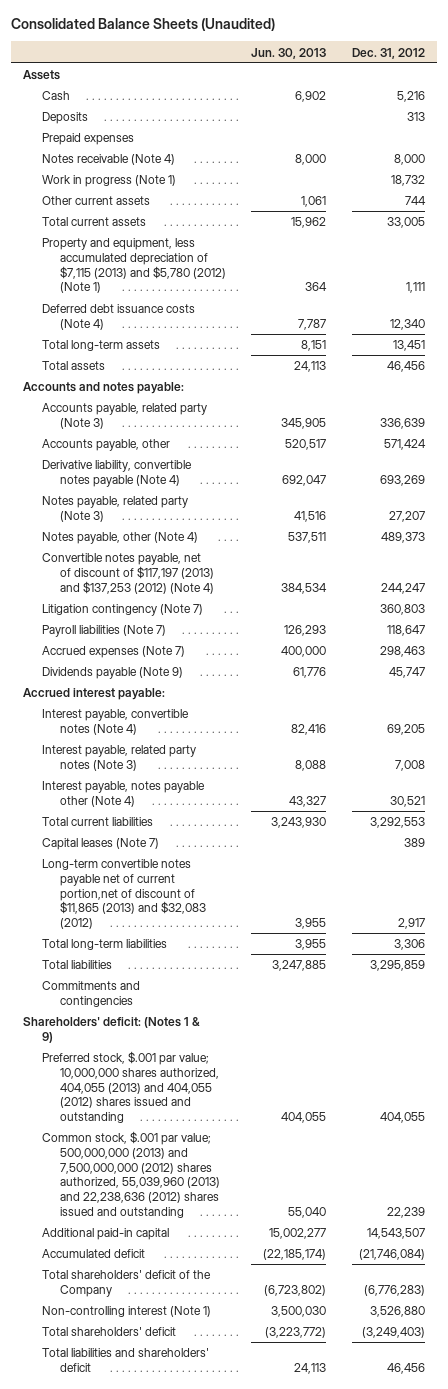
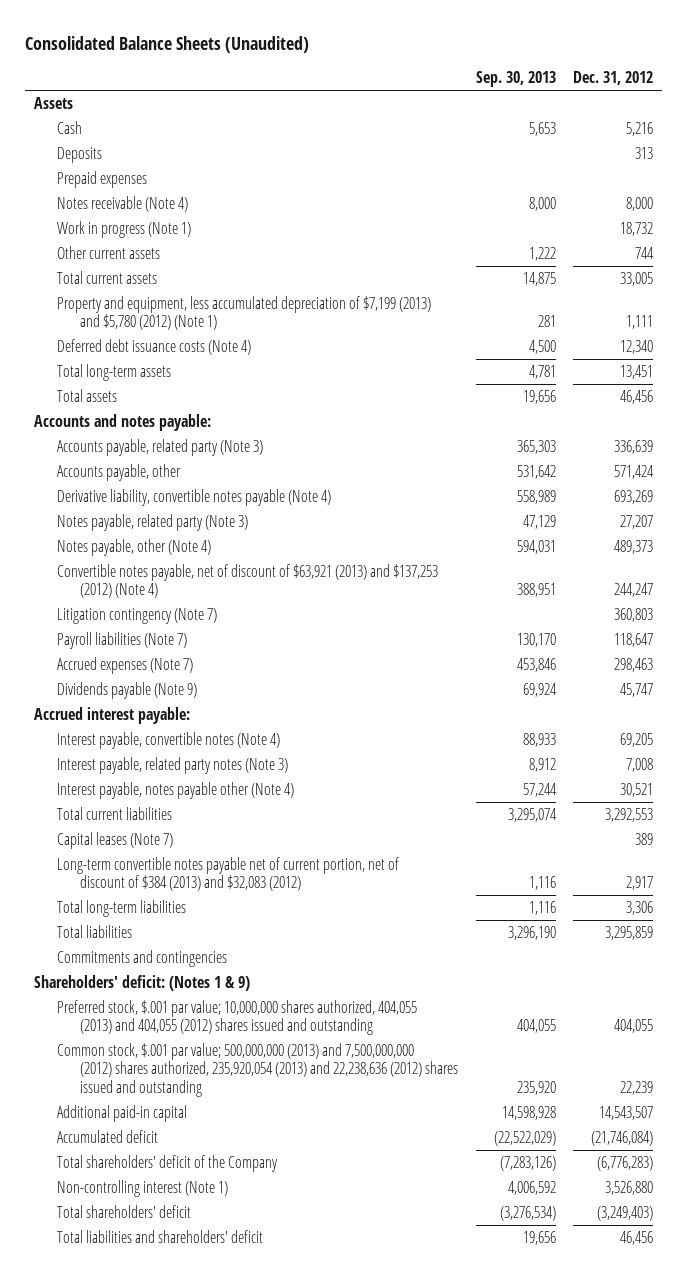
- | Jun. 30, 2013 | Dec. 31, 2012
+ | Sep. 30, 2013 | Dec. 31, 2012
- Property and equipment, less accumulated depreciation of $7,115 (2013) and $5,780 (2012) (Note 1) | 364 | 1,111
+ Property and equipment, less accumulated depreciation of $7,199 (2013) and $5,780 (2012) (Note 1) | 281 | 1,111
- Convertible notes payable, net of discount of $117,197 (2013) and $137,253 (2012) (Note 4) | 384,534 | 244,247
+ Convertible notes payable, net of discount of $63,921 (2013) and $137,253 (2012) (Note 4) | 388,951 | 244,247
- Long-term convertible notes payable net of current portion,net of discount of $11,865 (2013) and $32,083 (2012) | 3,955 | 2,917
+ Long-term convertible notes payable net of current portion, net of discount of $384 (2013) and $32,083 (2012) | 1,116 | 2,917
- Common stock, $.001 par value; 500,000,000 (2013) and 7,500,000,000 (2012) shares authorized, 55,039,960 (2013) and 22,238,636 (2012) shares issued and outstanding | 55,040 | 22,239
+ Common stock, $.001 par value; 500,000,000 (2013) and 7,500,000,000 (2012) shares authorized, 235,920,054 (2013) and 22,238,636 (2012) shares issued and outstanding | 235,920 | 22,239

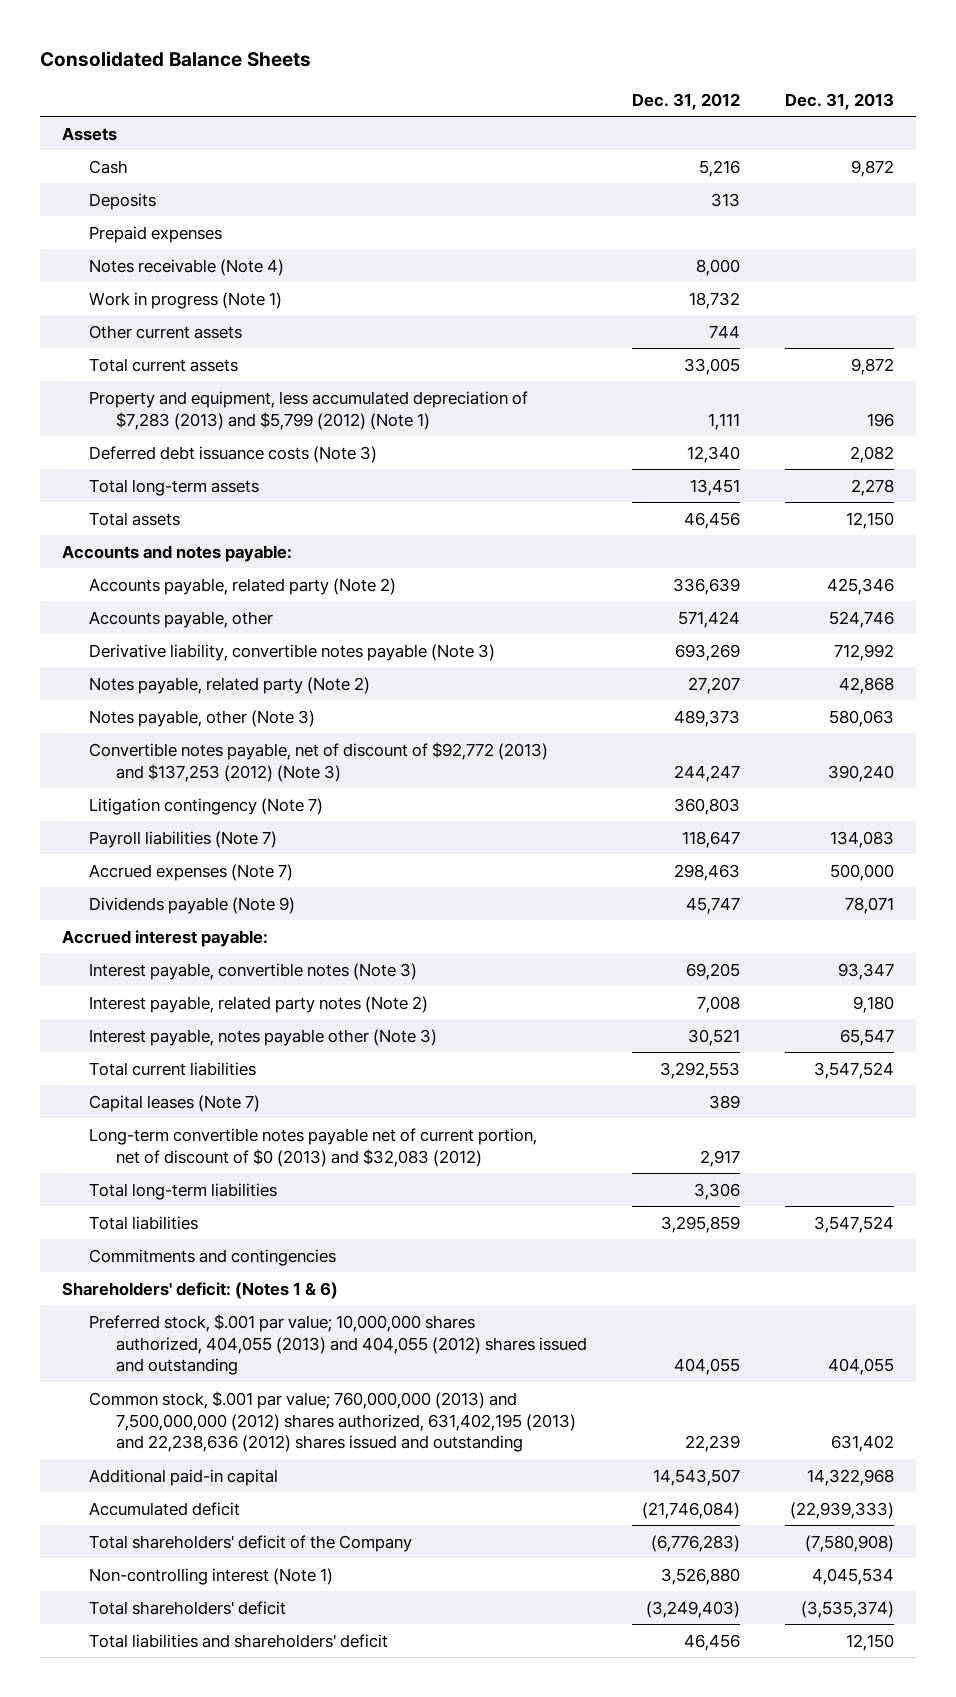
- Consolidated Balance Sheets (Unaudited)
+ Consolidated Balance Sheets
- | Sep. 30, 2013 | Dec. 31, 2012
+ | Dec. 31, 2012 | Dec. 31, 2013
- Property and equipment, less accumulated depreciation of $7,199 (2013) and $5,780 (2012) (Note 1) | 281 | 1,111
- Deferred debt issuance costs (Note 4) | 4,500 | 12,340
+ Property and equipment, less accumulated depreciation of $7,283 (2013) and $5,799 (2012) (Note 1) | 1,111 | 196
+ Deferred debt issuance costs (Note 3) | 12,340 | 2,082
- Accounts payable, related party (Note 3) | 365,303 | 336,639
+ Accounts payable, related party (Note 2) | 336,639 | 425,346
- Derivative liability, convertible notes payable (Note 4) | 558,989 | 693,269
- Notes payable, related party (Note 3) | 47,129 | 27,207
- Notes payable, other (Note 4) | 594,031 | 489,373
- Convertible notes payable, net of discount of $63,921 (2013) and $137,253 (2012) (Note 4) | 388,951 | 244,247
+ Derivative liability, convertible notes payable (Note 3) | 693,269 | 712,992
+ Notes payable, related party (Note 2) | 27,207 | 42,868
+ Notes payable, other (Note 3) | 489,373 | 580,063
+ Convertible notes payable, net of discount of $92,772 (2013) and $137,253 (2012) (Note 3) | 244,247 | 390,240
- Interest payable, convertible notes (Note 4) | 88,933 | 69,205
- Interest payable, related party notes (Note 3) | 8,912 | 7,008
- Interest payable, notes payable other (Note 4) | 57,244 | 30,521
+ Interest payable, convertible notes (Note 3) | 69,205 | 93,347
+ Interest payable, related party notes (Note 2) | 7,008 | 9,180
+ Interest payable, notes payable other (Note 3) | 30,521 | 65,547
- Long-term convertible notes payable net of current portion, net of discount of $384 (2013) and $32,083 (2012) | 1,116 | 2,917
+ Long-term convertible notes payable net of current portion, net of discount of $0 (2013) and $32,083 (2012) | 2,917 |
- Shareholders' deficit: (Notes 1 & 9)
+ Shareholders' deficit: (Notes 1 & 6)
- Common stock, $.001 par value; 500,000,000 (2013) and 7,500,000,000 (2012) shares authorized, 235,920,054 (2013) and 22,238,636 (2012) shares issued and outstanding | 235,920 | 22,239
+ Common stock, $.001 par value; 760,000,000 (2013) and 7,500,000,000 (2012) shares authorized, 631,402,195 (2013) and 22,238,636 (2012) shares issued and outstanding | 22,239 | 631,402

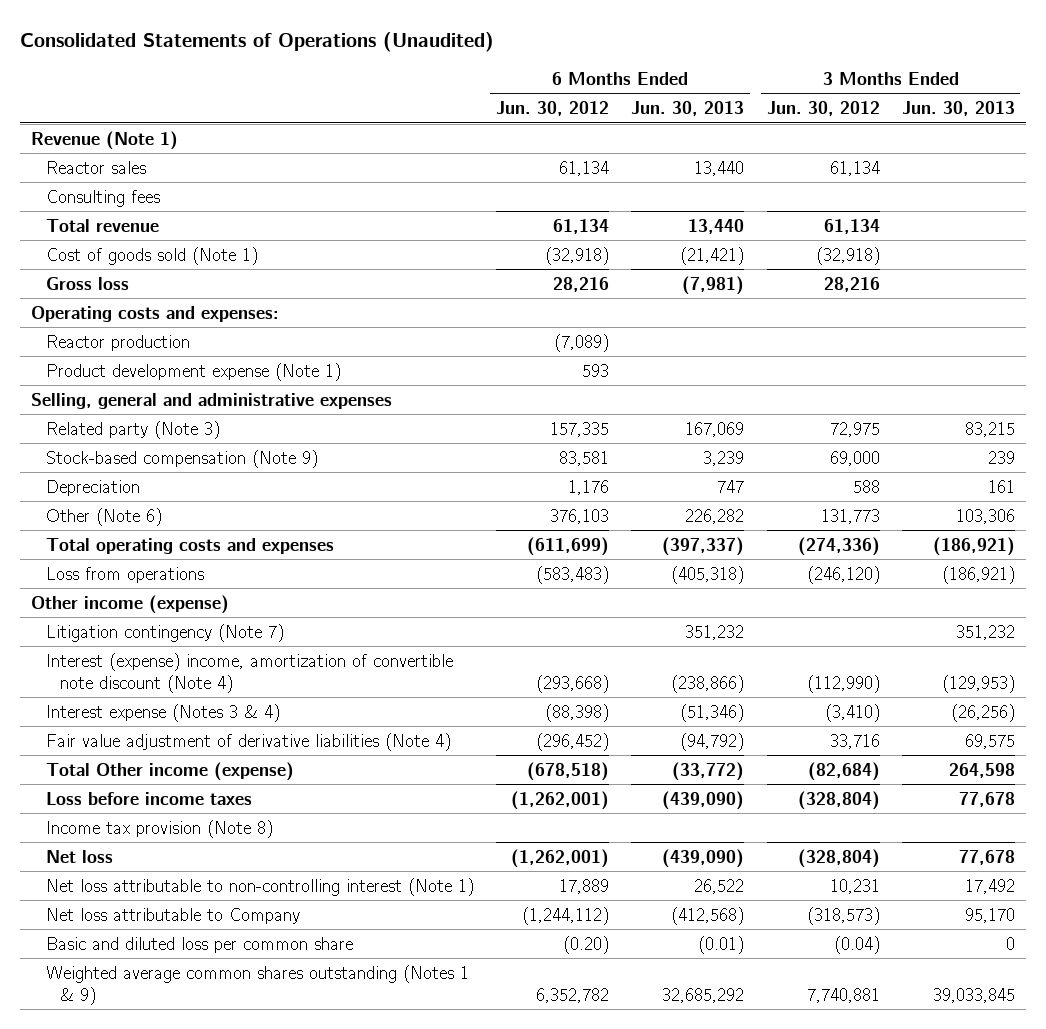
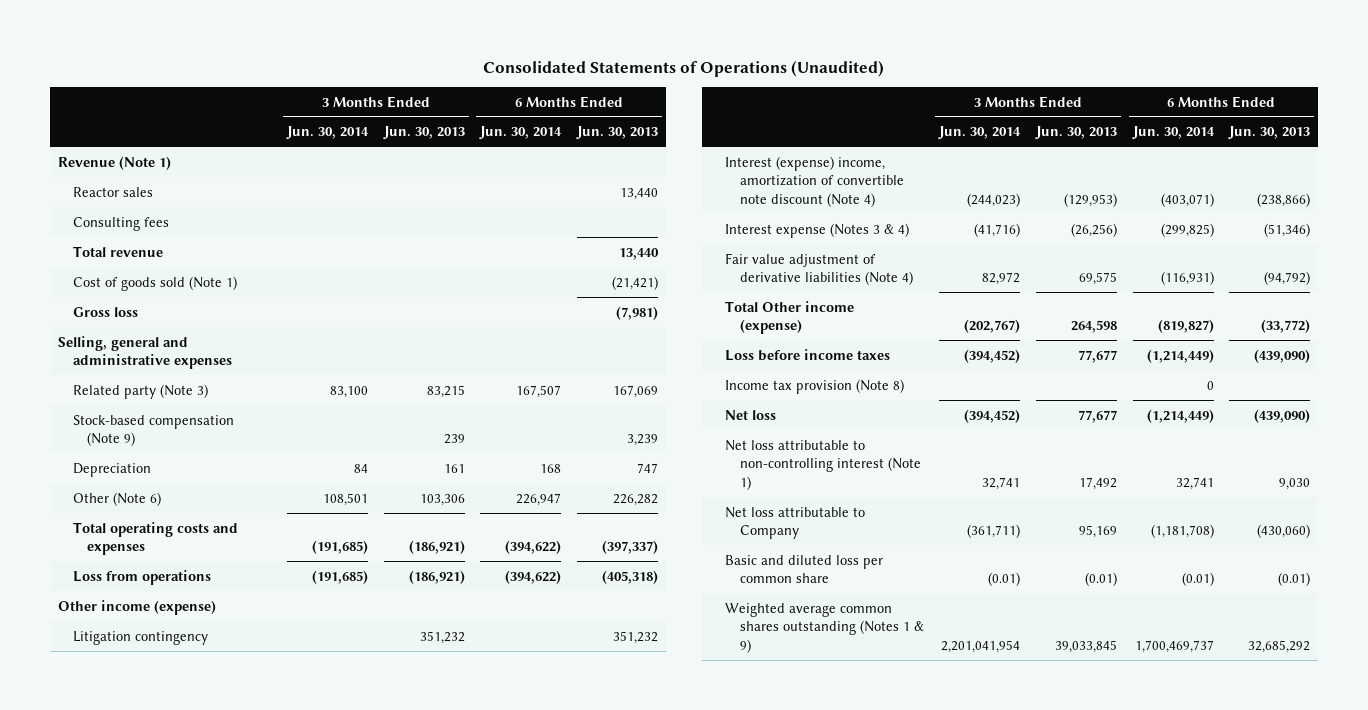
- | 6 Months Ended Jun. 30, 2012 | 6 Months Ended Jun. 30, 2013 | 3 Months Ended Jun. 30, 2012 | 3 Months Ended Jun. 30, 2013
+ | 3 Months Ended Jun. 30, 2014 | 3 Months Ended Jun. 30, 2013 | 6 Months Ended Jun. 30, 2014 | 6 Months Ended Jun. 30, 2013
- Operating costs and expenses:
- Reactor production | (7,089) | | |
- Product development expense (Note 1) | 593 | | |
- Litigation contingency (Note 7) | | 351,232 | | 351,232
+ Litigation contingency | | 351,232 | | 351,232
- Loss before income taxes | (1,262,001) | (439,090) | (328,804) | 77,678
+ Loss before income taxes | (394,452) | 77,677 | (1,214,449) | (439,090)
- Net loss | (1,262,001) | (439,090) | (328,804) | 77,678
- Net loss attributable to non-controlling interest (Note 1) | 17,889 | 26,522 | 10,231 | 17,492
- Net loss attributable to Company | (1,244,112) | (412,568) | (318,573) | 95,170
- Basic and diluted loss per common share | (0.20) | (0.01) | (0.04) | 0
+ Net loss | (394,452) | 77,677 | (1,214,449) | (439,090)
+ Net loss attributable to non-controlling interest (Note 1) | 32,741 | 17,492 | 32,741 | 9,030
+ Net loss attributable to Company | (361,711) | 95,169 | (1,181,708) | (430,060)
+ Basic and diluted loss per common share | (0.01) | (0.01) | (0.01) | (0.01)

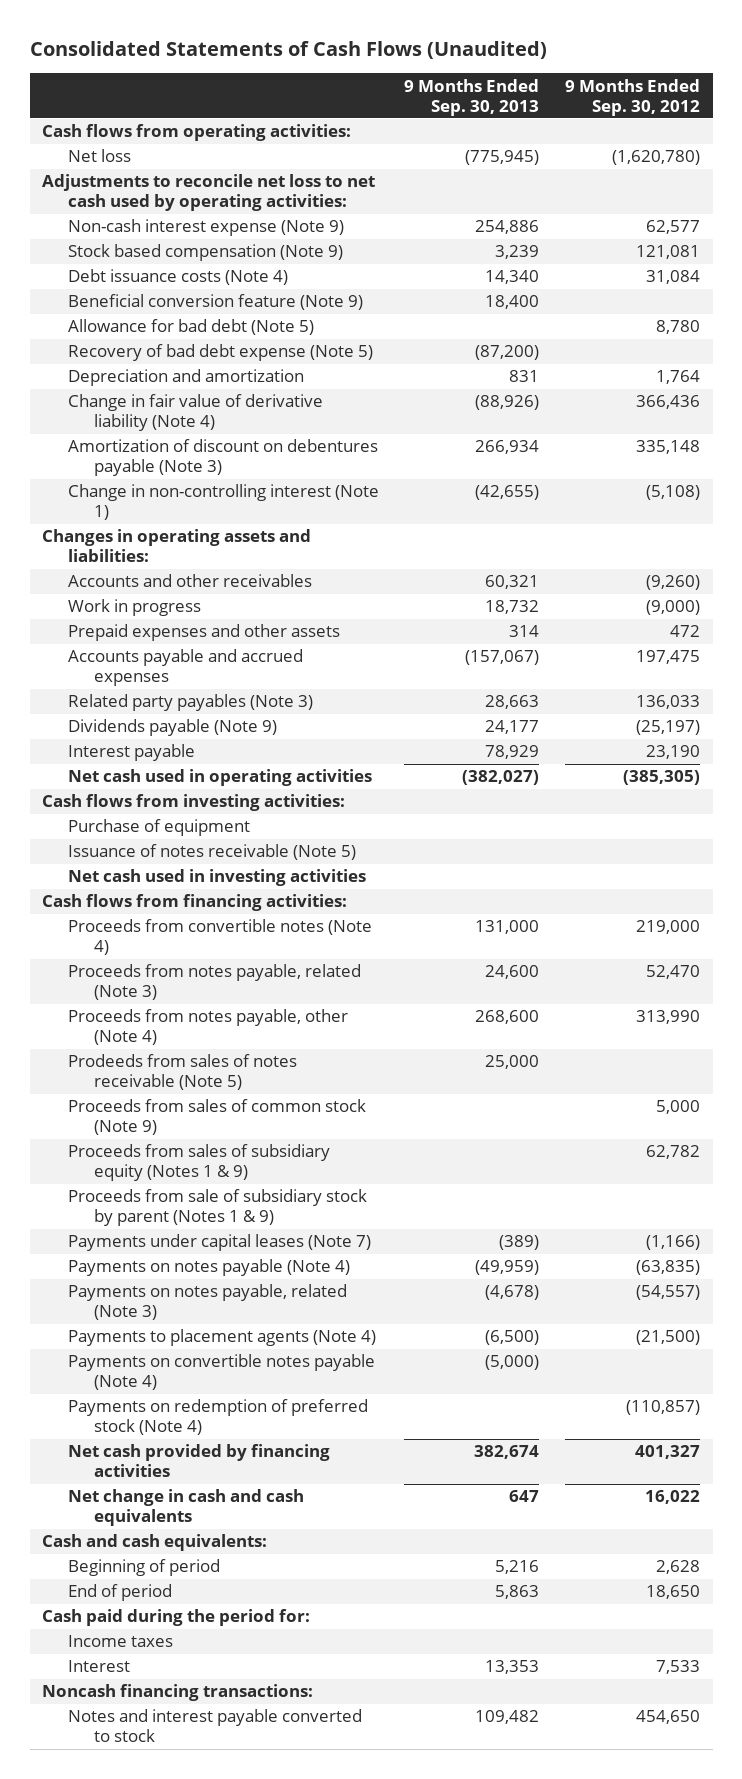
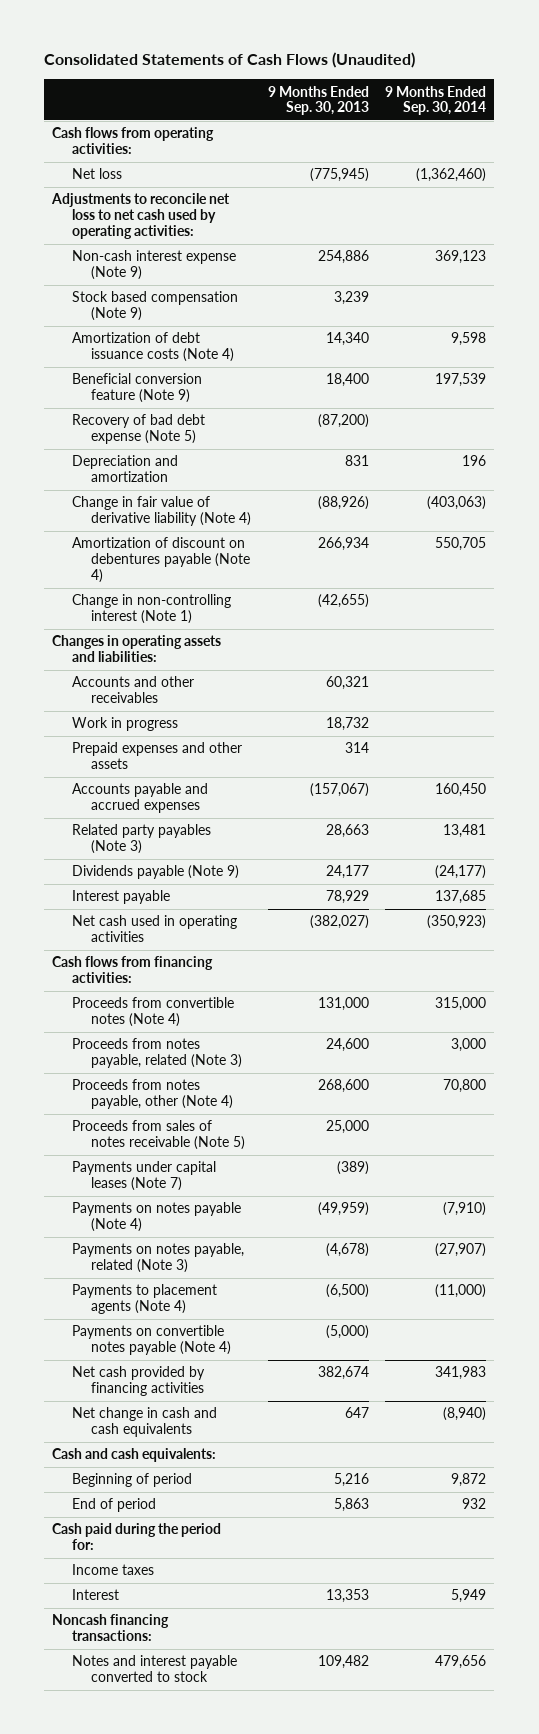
- | 9 Months Ended Sep. 30, 2013 | 9 Months Ended Sep. 30, 2012
+ | 9 Months Ended Sep. 30, 2013 | 9 Months Ended Sep. 30, 2014
- Debt issuance costs (Note 4) | 14,340 | 31,084
+ Amortization of debt issuance costs (Note 4) | 14,340 | 9,598
- Allowance for bad debt (Note 5) | | 8,780
- Amortization of discount on debentures payable (Note 3) | 266,934 | 335,148
+ Amortization of discount on debentures payable (Note 4) | 266,934 | 550,705
- Cash flows from investing activities:
- Purchase of equipment
- Issuance of notes receivable (Note 5)
- Net cash used in investing activities
- Prodeeds from sales of notes receivable (Note 5) | 25,000 |
- Proceeds from sales of common stock (Note 9) | | 5,000
- Proceeds from sales of subsidiary equity (Notes 1 & 9) | | 62,782
- Proceeds from sale of subsidiary stock by parent (Notes 1 & 9)
+ Proceeds from sales of notes receivable (Note 5) | 25,000 |
- Payments on redemption of preferred stock (Note 4) | | (110,857)

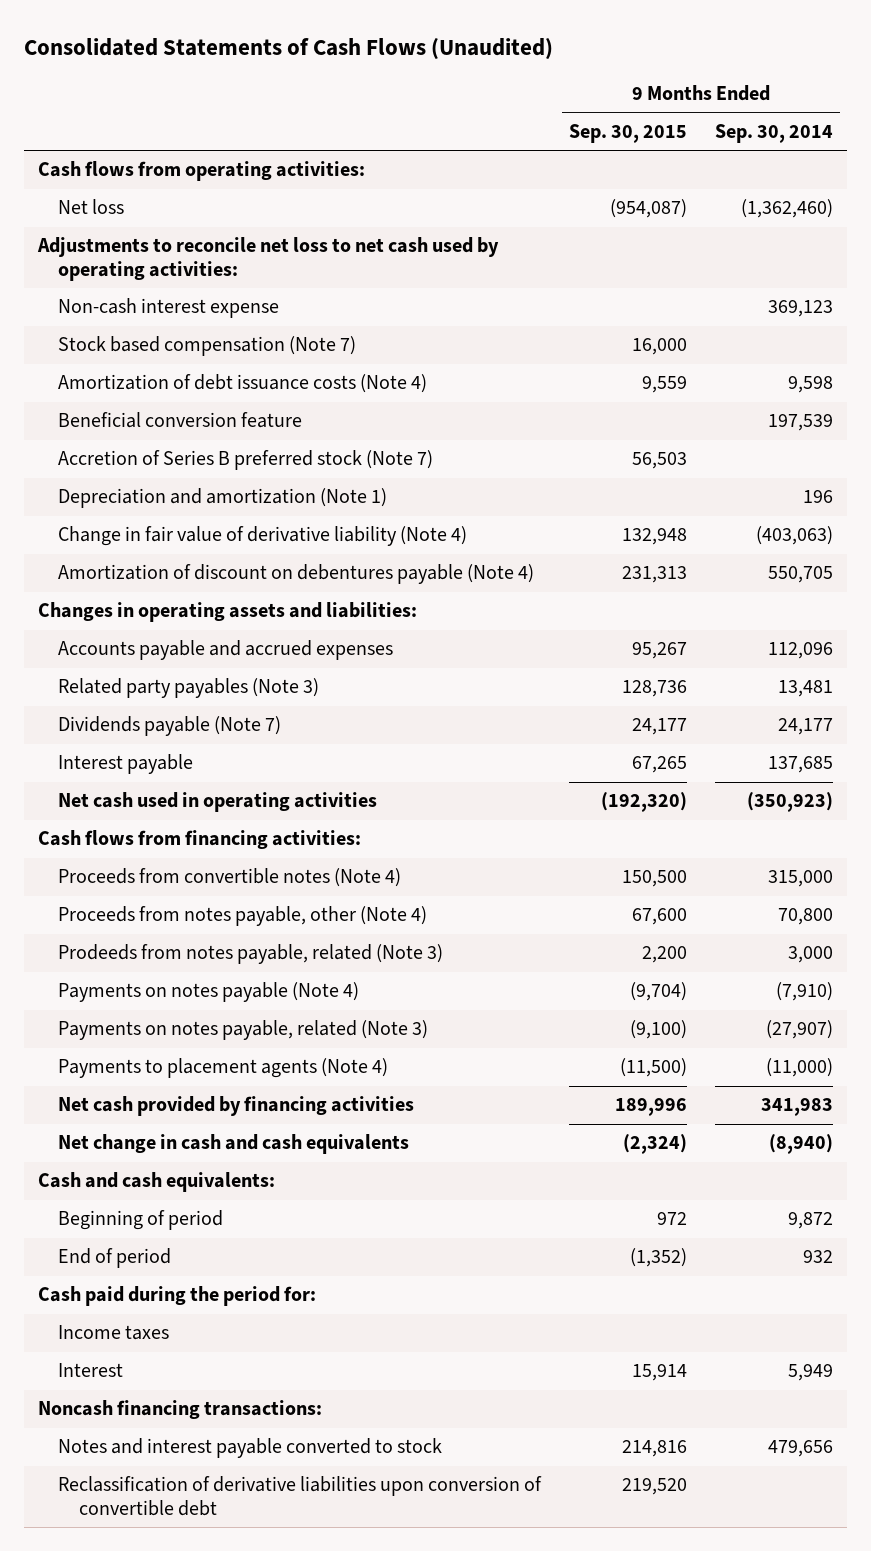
- | 9 Months Ended Sep. 30, 2013 | 9 Months Ended Sep. 30, 2014
+ | 9 Months Ended Sep. 30, 2015 | 9 Months Ended Sep. 30, 2014
- Non-cash interest expense (Note 9) | 254,886 | 369,123
- Stock based compensation (Note 9) | 3,239 |
+ Non-cash interest expense | | 369,123
+ Stock based compensation (Note 7) | 16,000 |
- Beneficial conversion feature (Note 9) | 18,400 | 197,539
- Recovery of bad debt expense (Note 5) | (87,200) |
- Depreciation and amortization | 831 | 196
+ Beneficial conversion feature | | 197,539
+ Accretion of Series B preferred stock (Note 7) | 56,503 |
+ Depreciation and amortization (Note 1) | | 196
- Change in non-controlling interest (Note 1) | (42,655) |
- Accounts and other receivables | 60,321 |
- Work in progress | 18,732 |
- Prepaid expenses and other assets | 314 |
- Accounts payable and accrued expenses | (157,067) | 160,450
+ Accounts payable and accrued expenses | 95,267 | 112,096
- Dividends payable (Note 9) | 24,177 | (24,177)
+ Dividends payable (Note 7) | 24,177 | 24,177
- Proceeds from notes payable, related (Note 3) | 24,600 | 3,000
- Proceeds from sales of notes receivable (Note 5) | 25,000 |
- Payments under capital leases (Note 7) | (389) |
+ Prodeeds from notes payable, related (Note 3) | 2,200 | 3,000
- Payments on convertible notes payable (Note 4) | (5,000) |
+ Reclassification of derivative liabilities upon conversion of convertible debt | 219,520 |

